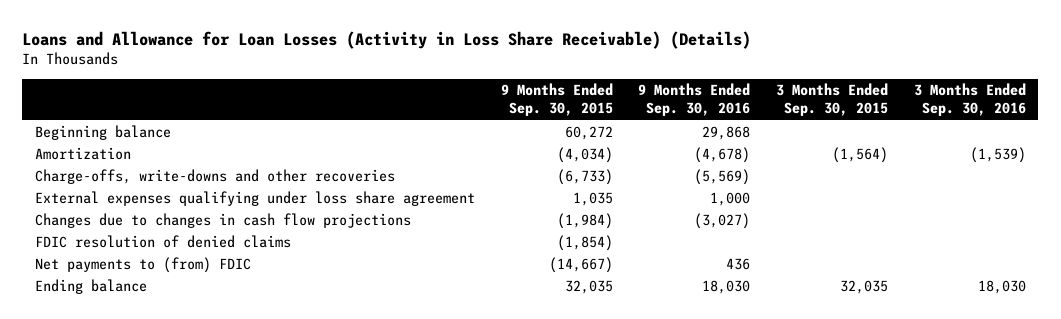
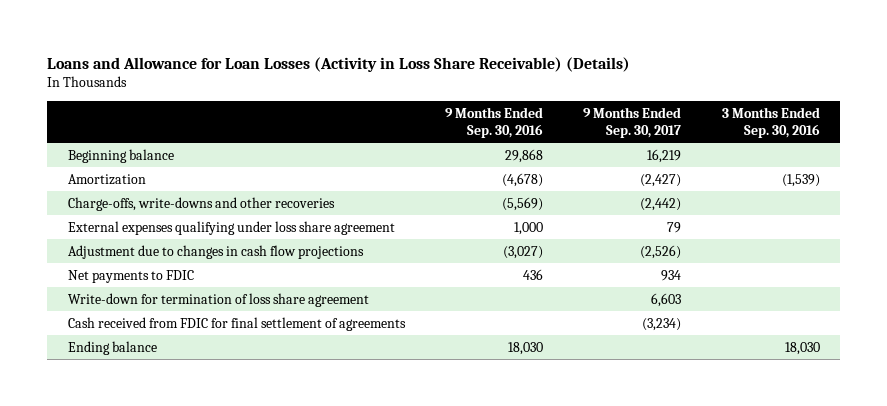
- | 9 Months Ended Sep. 30, 2015 | 9 Months Ended Sep. 30, 2016 | 3 Months Ended Sep. 30, 2015 | 3 Months Ended Sep. 30, 2016
+ | 9 Months Ended Sep. 30, 2016 | 9 Months Ended Sep. 30, 2017 | 3 Months Ended Sep. 30, 2016
- Changes due to changes in cash flow projections | (1,984) | (3,027) | |
- FDIC resolution of denied claims | (1,854) | | |
- Net payments to (from) FDIC | (14,667) | 436 | |
+ Adjustment due to changes in cash flow projections | (3,027) | (2,526) |
+ Net payments to FDIC | 436 | 934 |
+ Write-down for termination of loss share agreement | | 6,603 |
+ Cash received from FDIC for final settlement of agreements | | (3,234) |

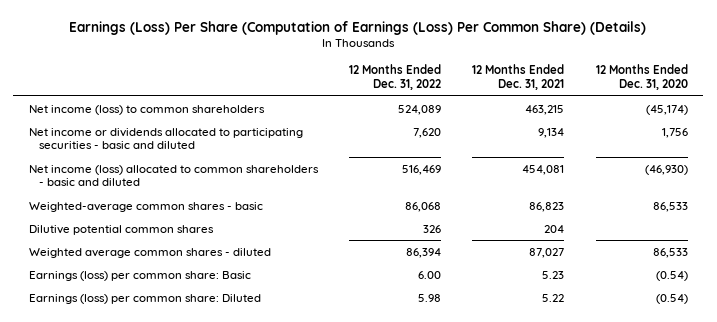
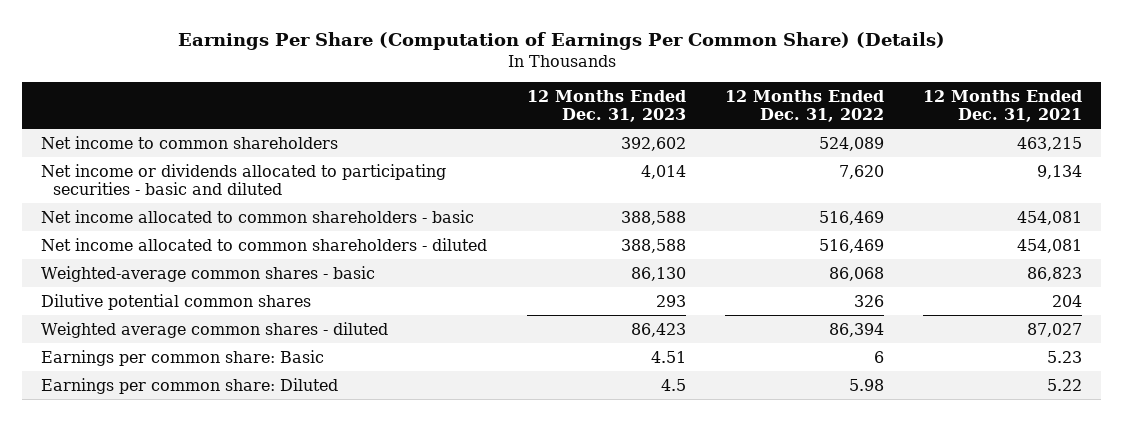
- Earnings (Loss) Per Share (Computation of Earnings (Loss) Per Common Share) (Details)
+ Earnings Per Share (Computation of Earnings Per Common Share) (Details)
- | 12 Months Ended Dec. 31, 2022 | 12 Months Ended Dec. 31, 2021 | 12 Months Ended Dec. 31, 2020
+ | 12 Months Ended Dec. 31, 2023 | 12 Months Ended Dec. 31, 2022 | 12 Months Ended Dec. 31, 2021
- Net income (loss) to common shareholders | 524,089 | 463,215 | (45,174)
+ Net income to common shareholders | 392,602 | 524,089 | 463,215
- Net income (loss) allocated to common shareholders - basic and diluted | 516,469 | 454,081 | (46,930)
+ Net income allocated to common shareholders - basic | 388,588 | 516,469 | 454,081
+ Net income allocated to common shareholders - diluted | 388,588 | 516,469 | 454,081
- Earnings (loss) per common share: Basic | 6.00 | 5.23 | (0.54)
- Earnings (loss) per common share: Diluted | 5.98 | 5.22 | (0.54)
+ Earnings per common share: Basic | 4.51 | 6 | 5.23
+ Earnings per common share: Diluted | 4.5 | 5.98 | 5.22

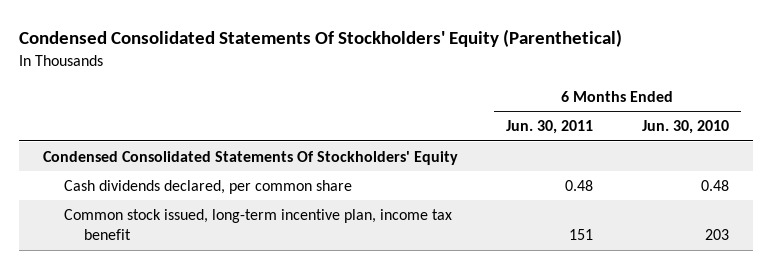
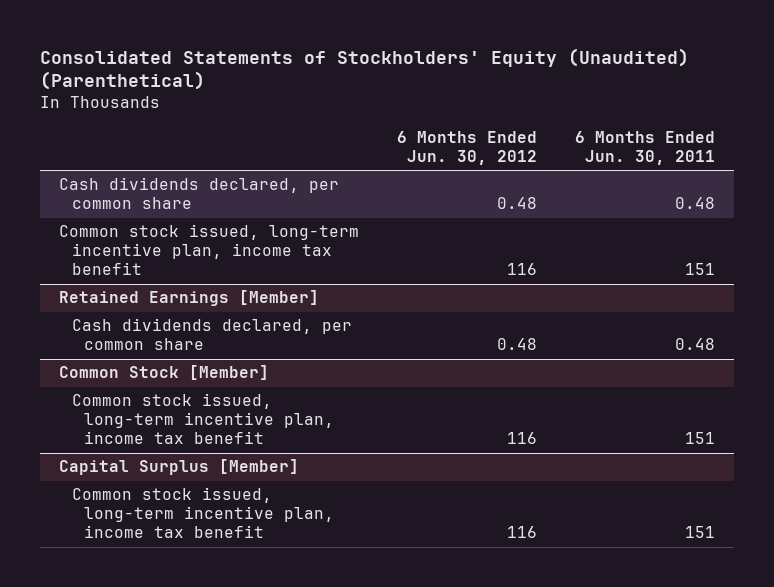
- Condensed Consolidated Statements Of Stockholders' Equity (Parenthetical)
+ Consolidated Statements of Stockholders' Equity (Unaudited) (Parenthetical)
- | 6 Months Ended Jun. 30, 2011 | 6 Months Ended Jun. 30, 2010
+ | 6 Months Ended Jun. 30, 2012 | 6 Months Ended Jun. 30, 2011
- Condensed Consolidated Statements Of Stockholders' Equity
+ Retained Earnings [Member]
+ Cash dividends declared, per common share | 0.48 | 0.48
+ Common Stock [Member]
+ Common stock issued, long-term incentive plan, income tax benefit | 116 | 151
+ Capital Surplus [Member]
+ Common stock issued, long-term incentive plan, income tax benefit | 116 | 151

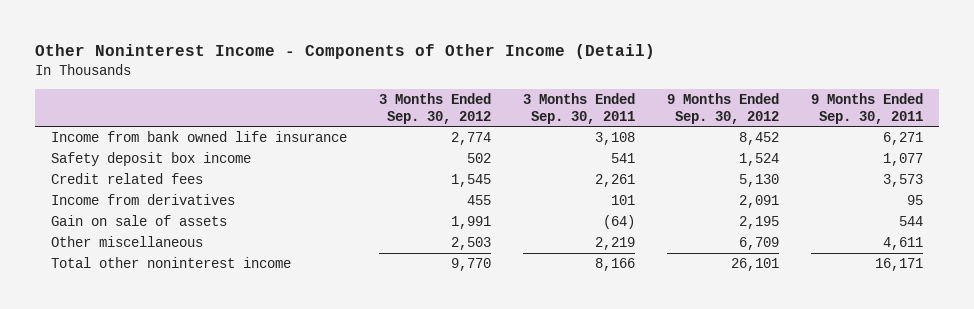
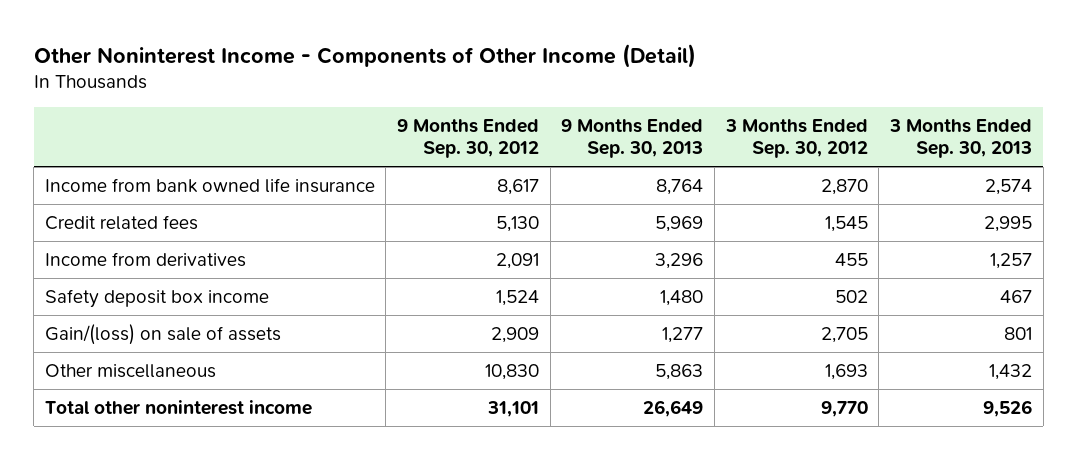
- | 3 Months Ended Sep. 30, 2012 | 3 Months Ended Sep. 30, 2011 | 9 Months Ended Sep. 30, 2012 | 9 Months Ended Sep. 30, 2011
+ | 9 Months Ended Sep. 30, 2012 | 9 Months Ended Sep. 30, 2013 | 3 Months Ended Sep. 30, 2012 | 3 Months Ended Sep. 30, 2013
- Income from bank owned life insurance | 2,774 | 3,108 | 8,452 | 6,271
+ Income from bank owned life insurance | 8,617 | 8,764 | 2,870 | 2,574
- Gain on sale of assets | 1,991 | (64) | 2,195 | 544
- Other miscellaneous | 2,503 | 2,219 | 6,709 | 4,611
- Total other noninterest income | 9,770 | 8,166 | 26,101 | 16,171
moved down: Safety deposit box income | 1,524 | 1,480 | 502 | 467
+ Gain/(loss) on sale of assets | 2,909 | 1,277 | 2,705 | 801
+ Other miscellaneous | 10,830 | 5,863 | 1,693 | 1,432
+ Total other noninterest income | 31,101 | 26,649 | 9,770 | 9,526

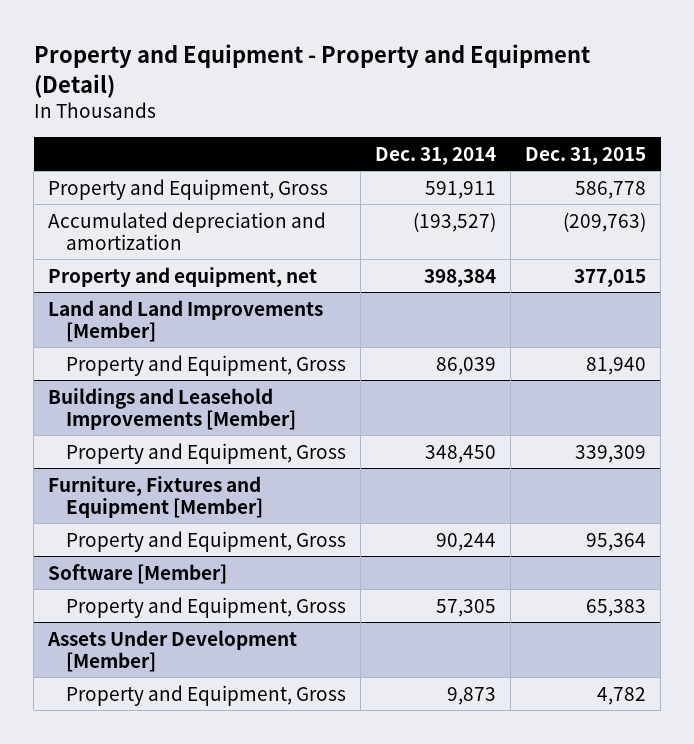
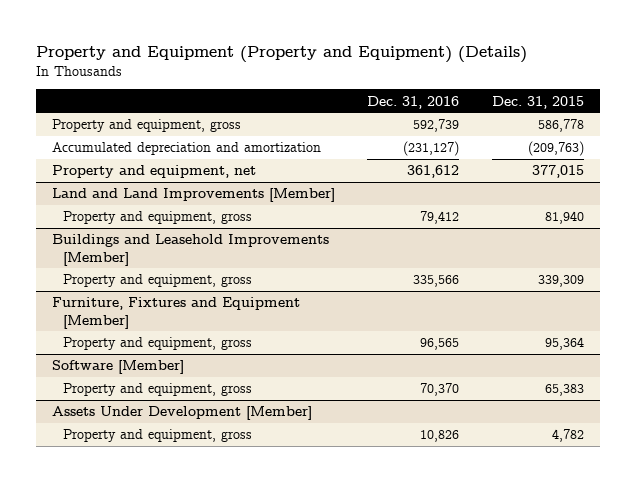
- Property and Equipment - Property and Equipment (Detail)
+ Property and Equipment (Property and Equipment) (Details)
- | Dec. 31, 2014 | Dec. 31, 2015
+ | Dec. 31, 2016 | Dec. 31, 2015
- Property and Equipment, Gross | 591,911 | 586,778
+ Property and equipment, gross | 592,739 | 586,778
@ Land and Land Improvements [Member]
- Property and Equipment, Gross | 86,039 | 81,940
+ Property and equipment, gross | 79,412 | 81,940
@ Buildings and Leasehold Improvements [Member]
- Property and Equipment, Gross | 348,450 | 339,309
+ Property and equipment, gross | 335,566 | 339,309
@ Furniture, Fixtures and Equipment [Member]
- Property and Equipment, Gross | 90,244 | 95,364
+ Property and equipment, gross | 96,565 | 95,364
@ Software [Member]
- Property and Equipment, Gross | 57,305 | 65,383
+ Property and equipment, gross | 70,370 | 65,383
@ Assets Under Development [Member]
- Property and Equipment, Gross | 9,873 | 4,782
+ Property and equipment, gross | 10,826 | 4,782

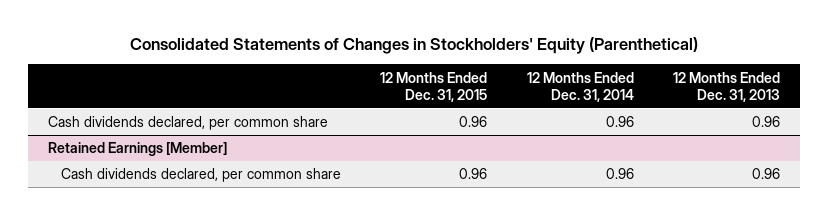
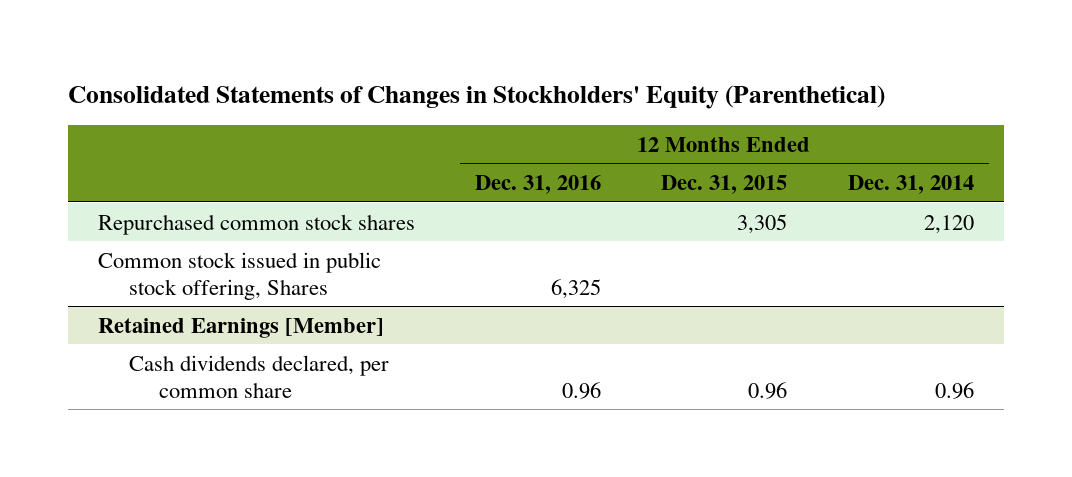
- | 12 Months Ended Dec. 31, 2015 | 12 Months Ended Dec. 31, 2014 | 12 Months Ended Dec. 31, 2013
+ | 12 Months Ended Dec. 31, 2016 | 12 Months Ended Dec. 31, 2015 | 12 Months Ended Dec. 31, 2014
- Cash dividends declared, per common share | 0.96 | 0.96 | 0.96
+ Repurchased common stock shares | | 3,305 | 2,120
+ Common stock issued in public stock offering, Shares | 6,325 | |

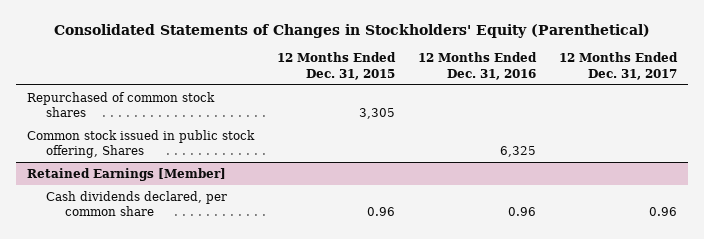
- | 12 Months Ended Dec. 31, 2016 | 12 Months Ended Dec. 31, 2015 | 12 Months Ended Dec. 31, 2014
+ | 12 Months Ended Dec. 31, 2015 | 12 Months Ended Dec. 31, 2016 | 12 Months Ended Dec. 31, 2017
- Repurchased common stock shares | | 3,305 | 2,120
+ Repurchased of common stock shares | 3,305 | |

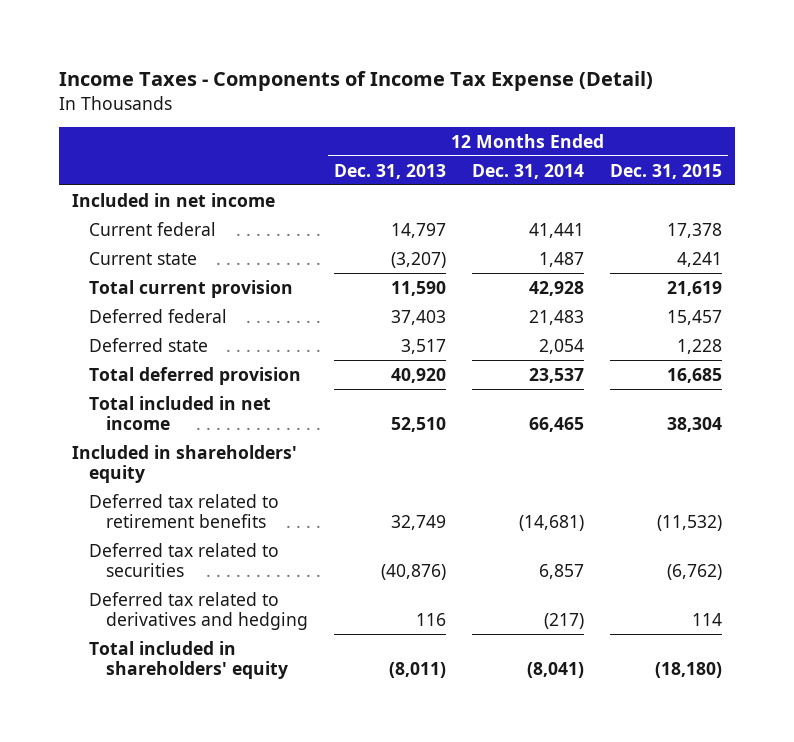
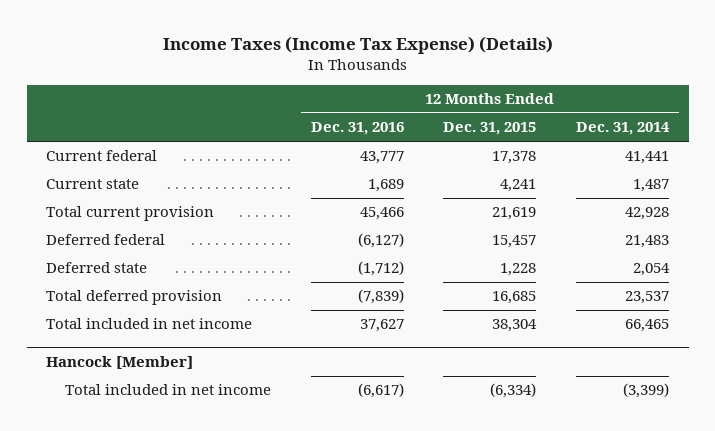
- Income Taxes - Components of Income Tax Expense (Detail)
+ Income Taxes (Income Tax Expense) (Details)
- | 12 Months Ended Dec. 31, 2013 | 12 Months Ended Dec. 31, 2014 | 12 Months Ended Dec. 31, 2015
+ | 12 Months Ended Dec. 31, 2016 | 12 Months Ended Dec. 31, 2015 | 12 Months Ended Dec. 31, 2014
- Included in net income
- Included in shareholders' equity
- Deferred tax related to retirement benefits | 32,749 | (14,681) | (11,532)
- Deferred tax related to securities | (40,876) | 6,857 | (6,762)
- Deferred tax related to derivatives and hedging | 116 | (217) | 114
- Total included in shareholders' equity | (8,011) | (8,041) | (18,180)
+ Hancock [Member]
+ Total included in net income | (6,617) | (6,334) | (3,399)

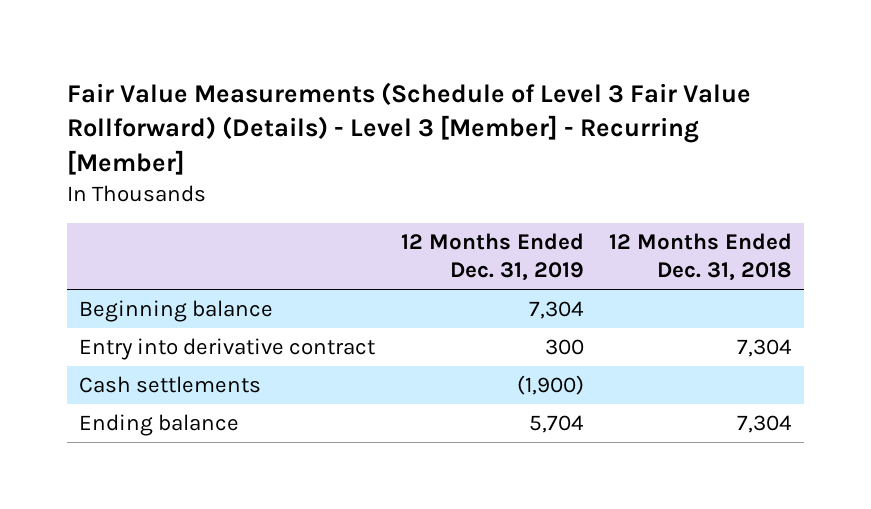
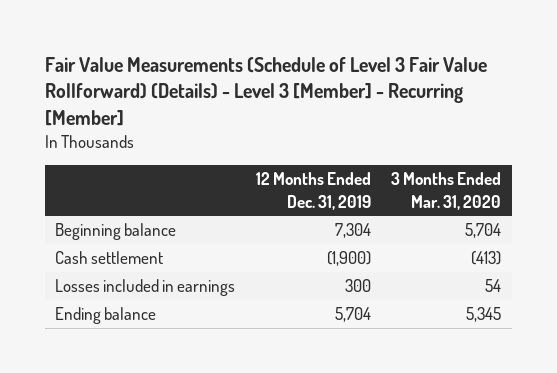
- | 12 Months Ended Dec. 31, 2019 | 12 Months Ended Dec. 31, 2018
+ | 12 Months Ended Dec. 31, 2019 | 3 Months Ended Mar. 31, 2020
- Entry into derivative contract | 300 | 7,304
- Cash settlements | (1,900) |
+ Cash settlement | (1,900) | (413)
+ Losses included in earnings | 300 | 54

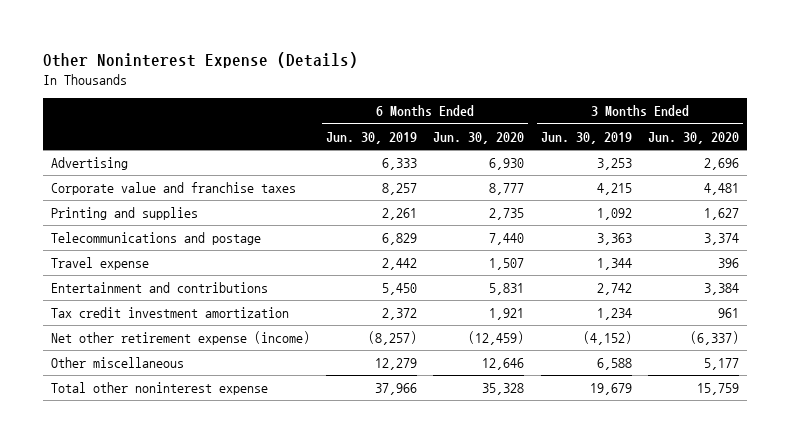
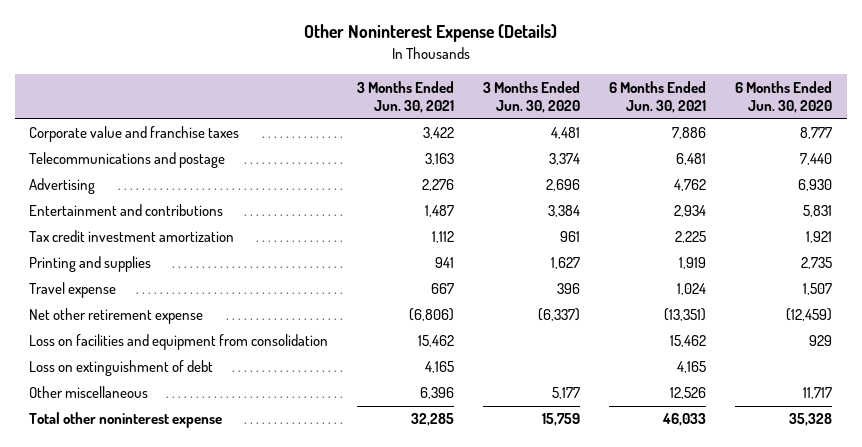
- | 6 Months Ended Jun. 30, 2019 | 6 Months Ended Jun. 30, 2020 | 3 Months Ended Jun. 30, 2019 | 3 Months Ended Jun. 30, 2020
+ | 3 Months Ended Jun. 30, 2021 | 3 Months Ended Jun. 30, 2020 | 6 Months Ended Jun. 30, 2021 | 6 Months Ended Jun. 30, 2020
moved down: Advertising | 2,276 | 2,696 | 4,762 | 6,930
- Net other retirement expense (income) | (8,257) | (12,459) | (4,152) | (6,337)
- Other miscellaneous | 12,279 | 12,646 | 6,588 | 5,177
moved down: Printing and supplies | 941 | 1,627 | 1,919 | 2,735
moved down: Travel expense | 667 | 396 | 1,024 | 1,507
+ Net other retirement expense | (6,806) | (6,337) | (13,351) | (12,459)
+ Loss on facilities and equipment from consolidation | 15,462 | | 15,462 | 929
+ Loss on extinguishment of debt | 4,165 | | 4,165 |
+ Other miscellaneous | 6,396 | 5,177 | 12,526 | 11,717

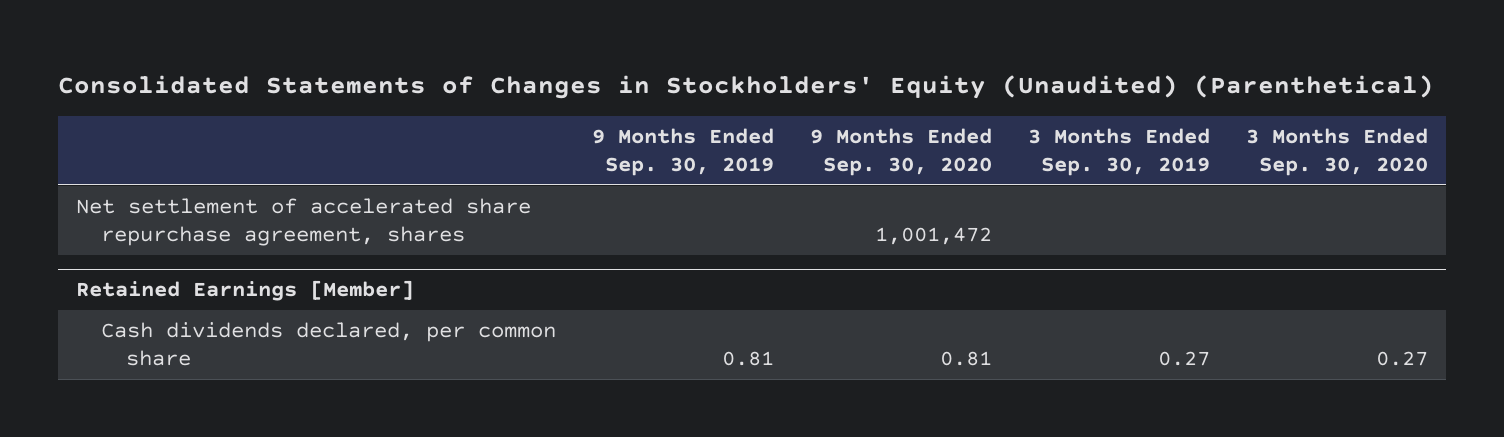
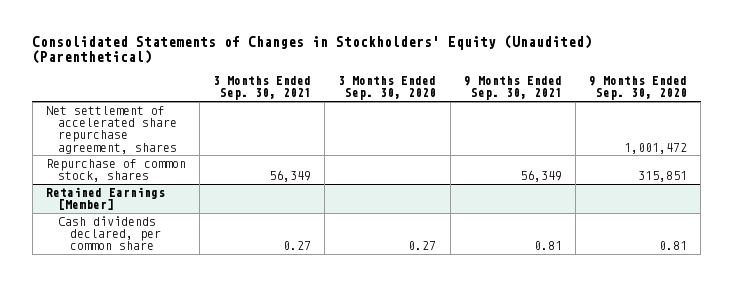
- | 9 Months Ended Sep. 30, 2019 | 9 Months Ended Sep. 30, 2020 | 3 Months Ended Sep. 30, 2019 | 3 Months Ended Sep. 30, 2020
+ | 3 Months Ended Sep. 30, 2021 | 3 Months Ended Sep. 30, 2020 | 9 Months Ended Sep. 30, 2021 | 9 Months Ended Sep. 30, 2020
+ Repurchase of common stock, shares | 56,349 | | 56,349 | 315,851

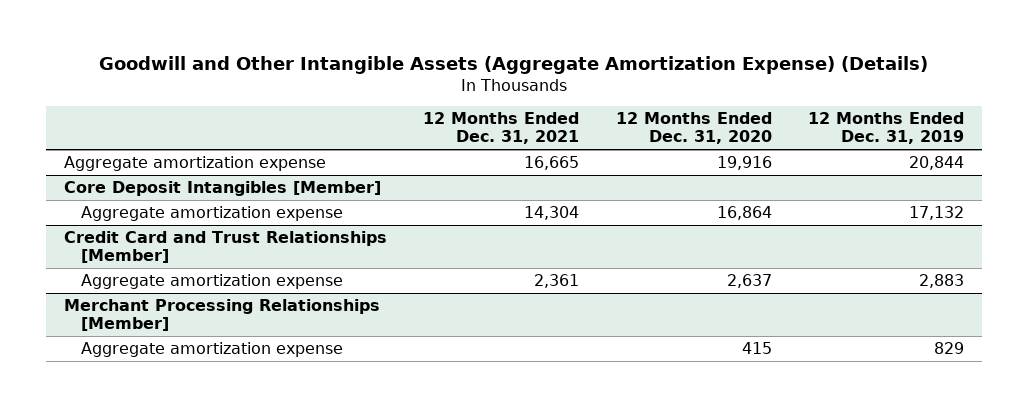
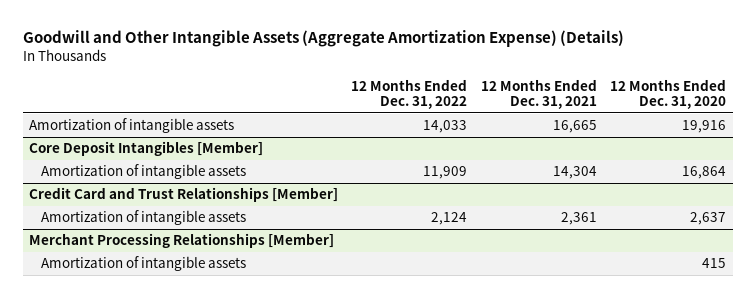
- | 12 Months Ended Dec. 31, 2021 | 12 Months Ended Dec. 31, 2020 | 12 Months Ended Dec. 31, 2019
+ | 12 Months Ended Dec. 31, 2022 | 12 Months Ended Dec. 31, 2021 | 12 Months Ended Dec. 31, 2020
- Aggregate amortization expense | 16,665 | 19,916 | 20,844
+ Amortization of intangible assets | 14,033 | 16,665 | 19,916
@ Core Deposit Intangibles [Member]
- Aggregate amortization expense | 14,304 | 16,864 | 17,132
+ Amortization of intangible assets | 11,909 | 14,304 | 16,864
@ Credit Card and Trust Relationships [Member]
- Aggregate amortization expense | 2,361 | 2,637 | 2,883
+ Amortization of intangible assets | 2,124 | 2,361 | 2,637
@ Merchant Processing Relationships [Member]
- Aggregate amortization expense | | 415 | 829
+ Amortization of intangible assets | | | 415

